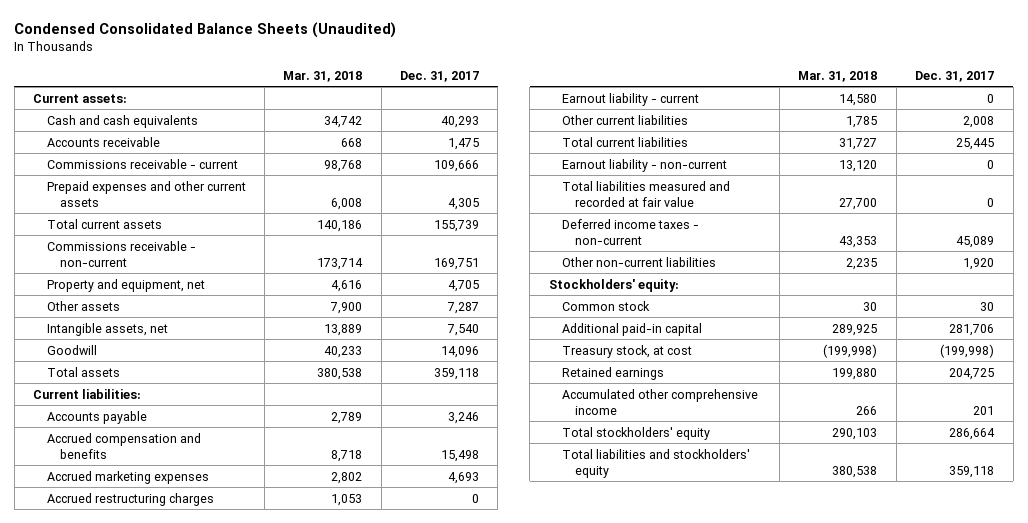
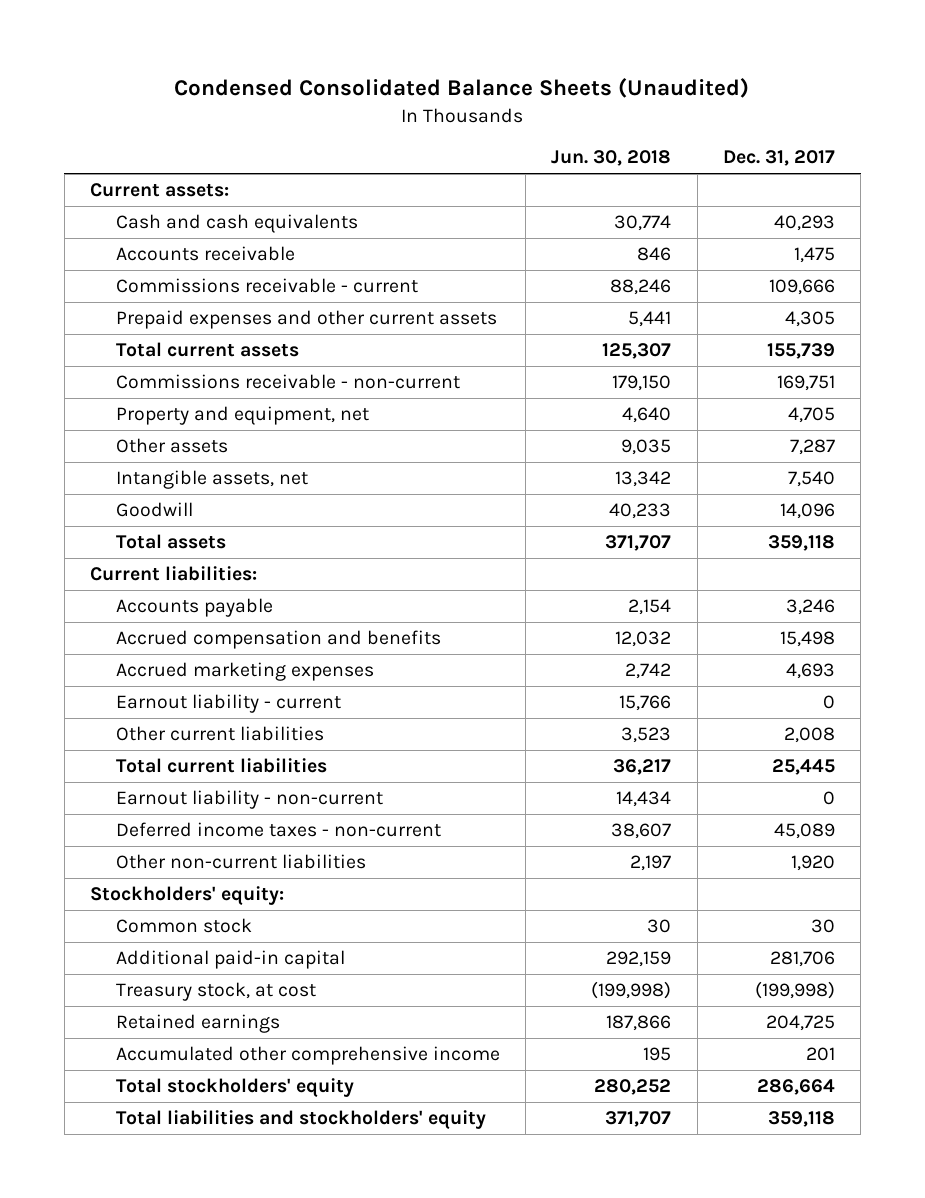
- | Mar. 31, 2018 | Dec. 31, 2017
+ | Jun. 30, 2018 | Dec. 31, 2017
- Accrued restructuring charges | 1,053 | 0
- Total liabilities measured and recorded at fair value | 27,700 | 0

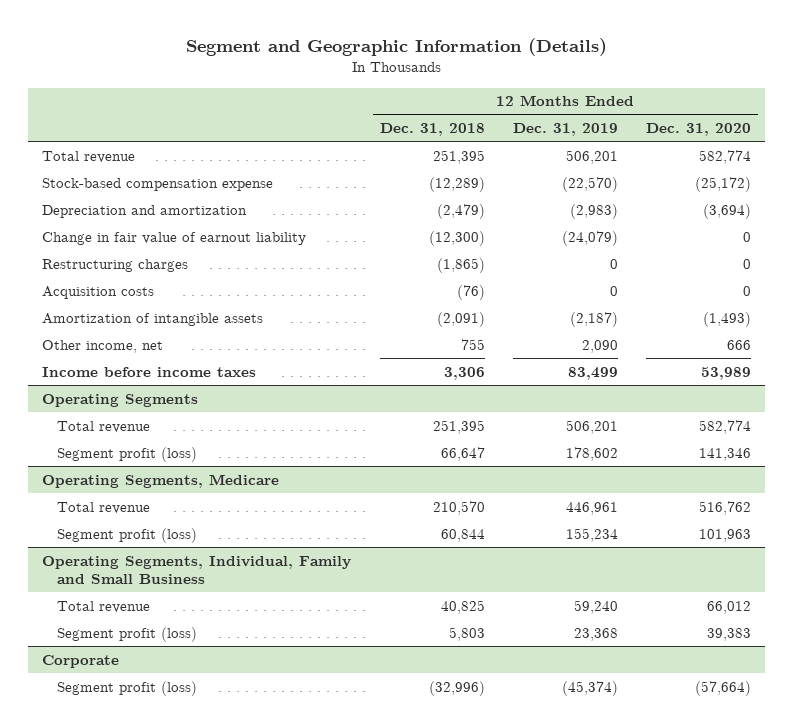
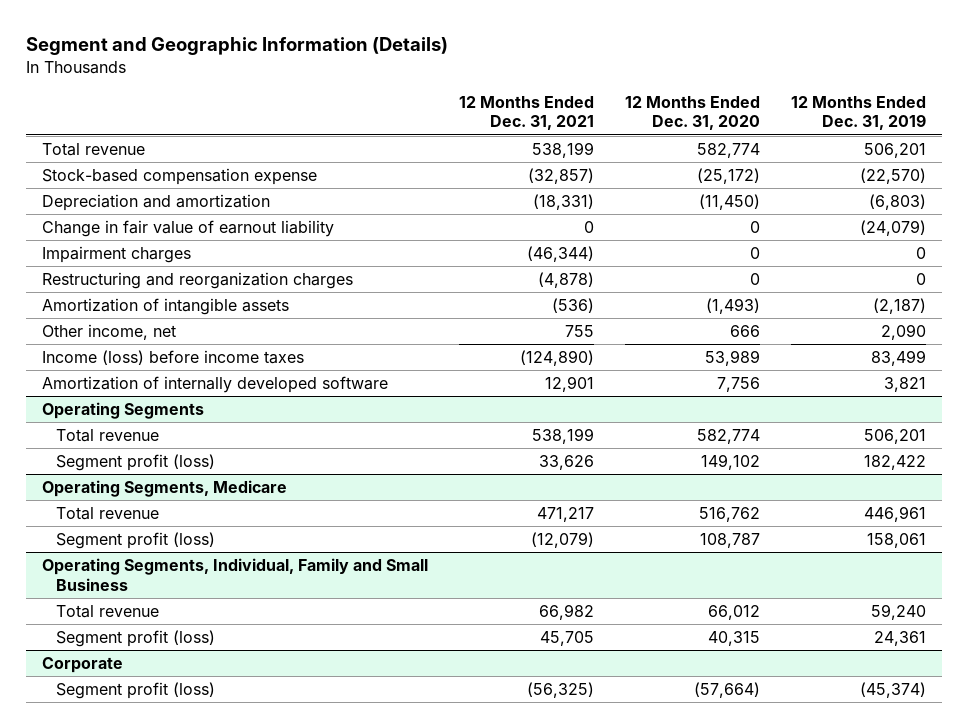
- | 12 Months Ended Dec. 31, 2018 | 12 Months Ended Dec. 31, 2019 | 12 Months Ended Dec. 31, 2020
+ | 12 Months Ended Dec. 31, 2021 | 12 Months Ended Dec. 31, 2020 | 12 Months Ended Dec. 31, 2019
- Depreciation and amortization | (2,479) | (2,983) | (3,694)
+ Depreciation and amortization | (18,331) | (11,450) | (6,803)
- Restructuring charges | (1,865) | 0 | 0
- Acquisition costs | (76) | 0 | 0
+ Impairment charges | (46,344) | 0 | 0
+ Restructuring and reorganization charges | (4,878) | 0 | 0
- Income before income taxes | 3,306 | 83,499 | 53,989
+ Income (loss) before income taxes | (124,890) | 53,989 | 83,499
+ Amortization of internally developed software | 12,901 | 7,756 | 3,821
@ Operating Segments
- Segment profit (loss) | 66,647 | 178,602 | 141,346
+ Segment profit (loss) | 33,626 | 149,102 | 182,422
@ Operating Segments, Medicare
- Segment profit (loss) | 60,844 | 155,234 | 101,963
+ Segment profit (loss) | (12,079) | 108,787 | 158,061
@ Operating Segments, Individual, Family and Small Business
- Segment profit (loss) | 5,803 | 23,368 | 39,383
+ Segment profit (loss) | 45,705 | 40,315 | 24,361

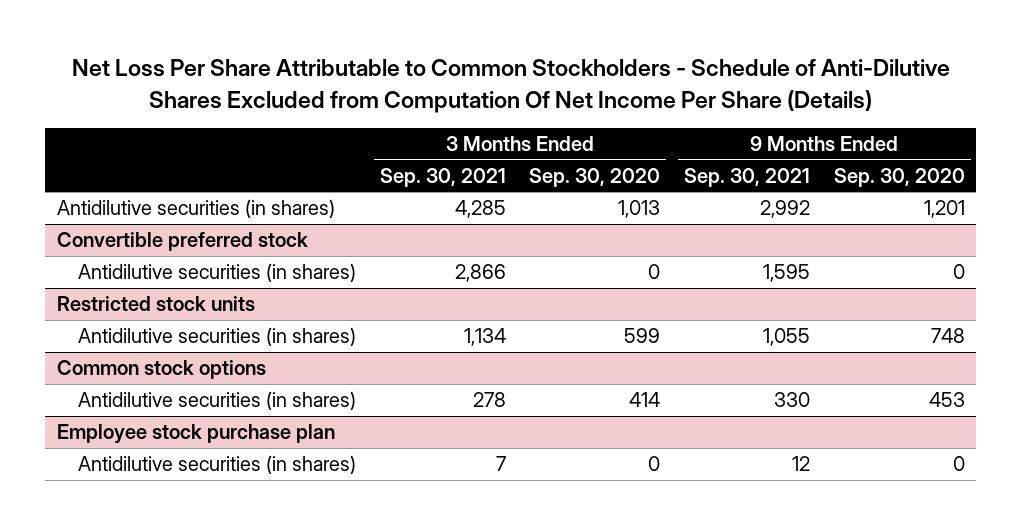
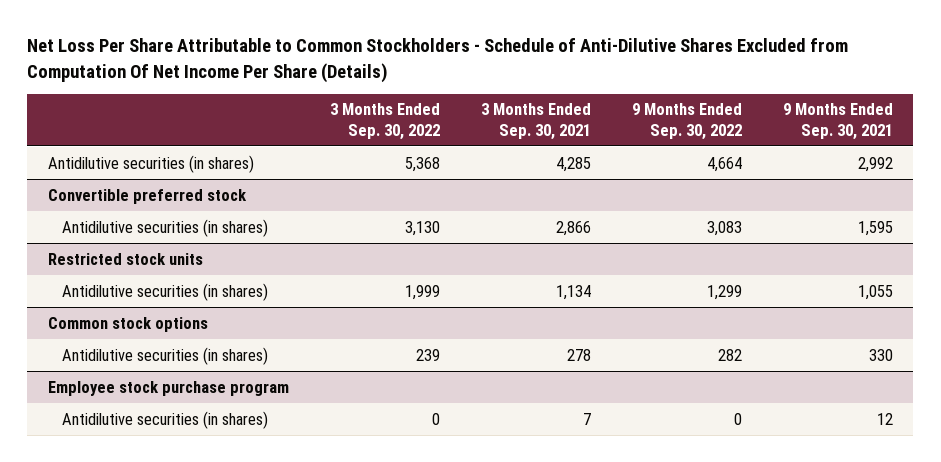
- | 3 Months Ended Sep. 30, 2021 | 3 Months Ended Sep. 30, 2020 | 9 Months Ended Sep. 30, 2021 | 9 Months Ended Sep. 30, 2020
+ | 3 Months Ended Sep. 30, 2022 | 3 Months Ended Sep. 30, 2021 | 9 Months Ended Sep. 30, 2022 | 9 Months Ended Sep. 30, 2021
- Employee stock purchase plan
+ Employee stock purchase program

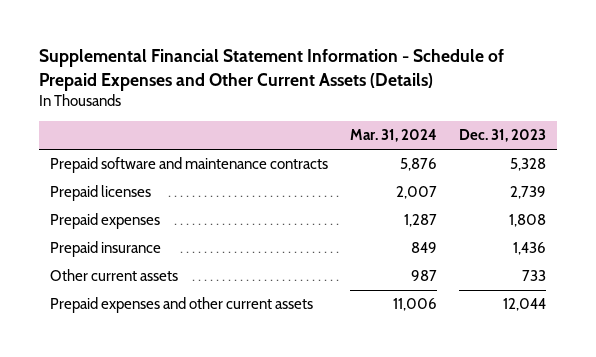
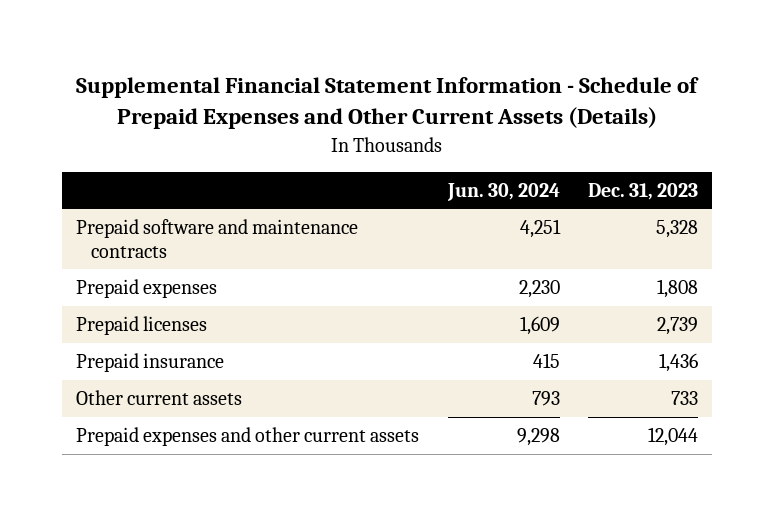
- | Mar. 31, 2024 | Dec. 31, 2023
+ | Jun. 30, 2024 | Dec. 31, 2023
moved down: Prepaid licenses | 1,609 | 2,739

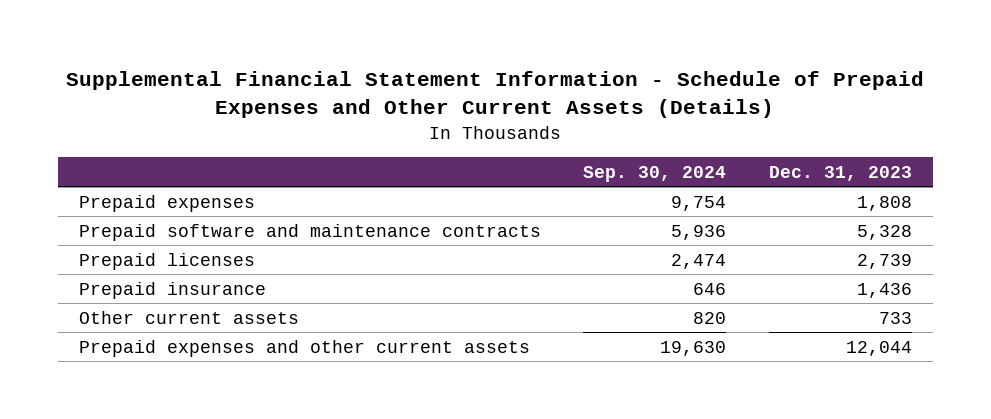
- | Jun. 30, 2024 | Dec. 31, 2023
+ | Sep. 30, 2024 | Dec. 31, 2023
moved down: Prepaid software and maintenance contracts | 5,936 | 5,328

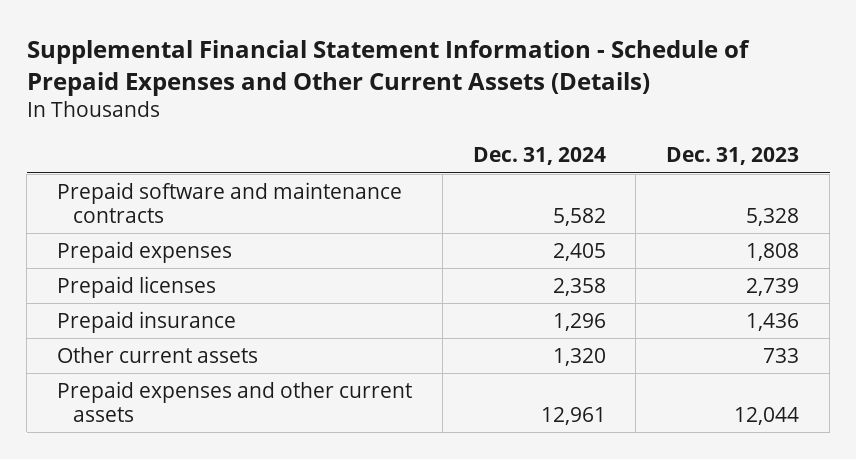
- | Sep. 30, 2024 | Dec. 31, 2023
+ | Dec. 31, 2024 | Dec. 31, 2023
moved down: Prepaid expenses | 2,405 | 1,808

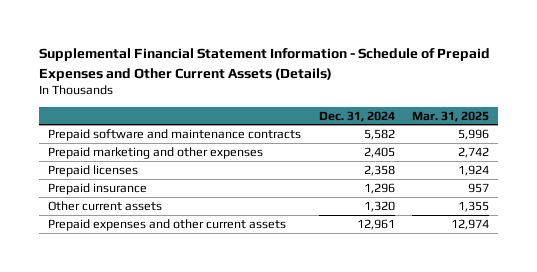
- | Dec. 31, 2024 | Dec. 31, 2023
+ | Dec. 31, 2024 | Mar. 31, 2025
- Prepaid expenses | 2,405 | 1,808
+ Prepaid marketing and other expenses | 2,405 | 2,742

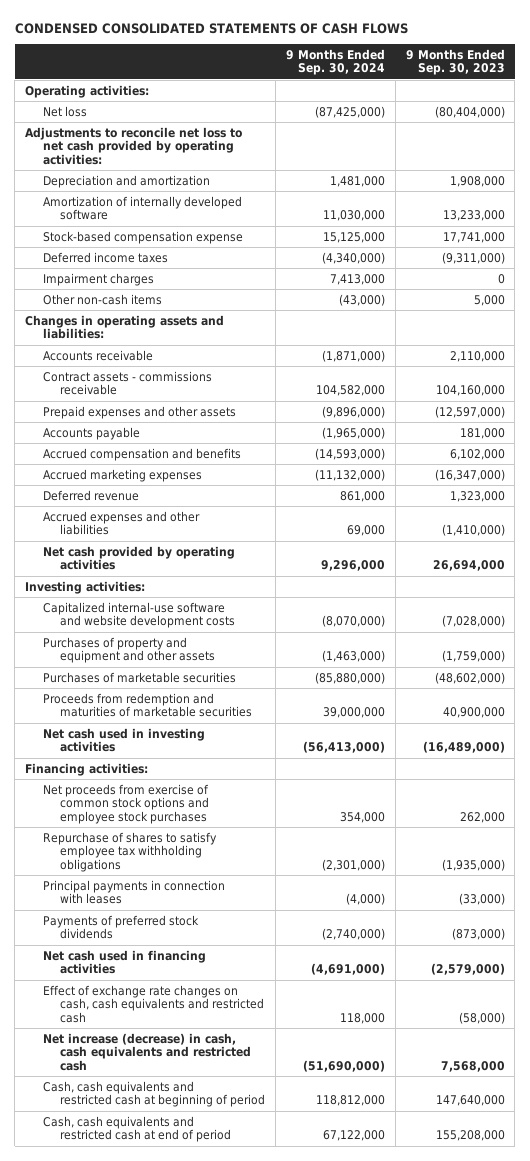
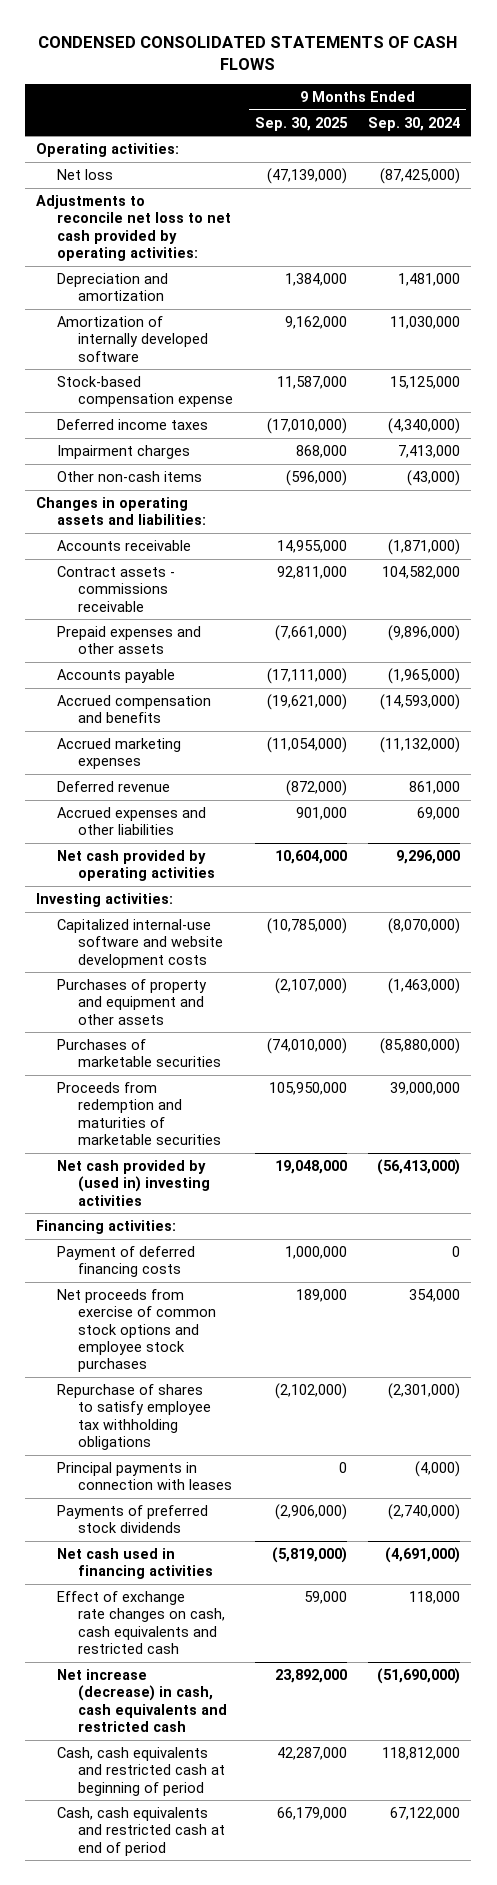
- | 9 Months Ended Sep. 30, 2024 | 9 Months Ended Sep. 30, 2023
+ | 9 Months Ended Sep. 30, 2025 | 9 Months Ended Sep. 30, 2024
- Net cash used in investing activities | (56,413,000) | (16,489,000)
+ Net cash provided by (used in) investing activities | 19,048,000 | (56,413,000)
+ Payment of deferred financing costs | 1,000,000 | 0

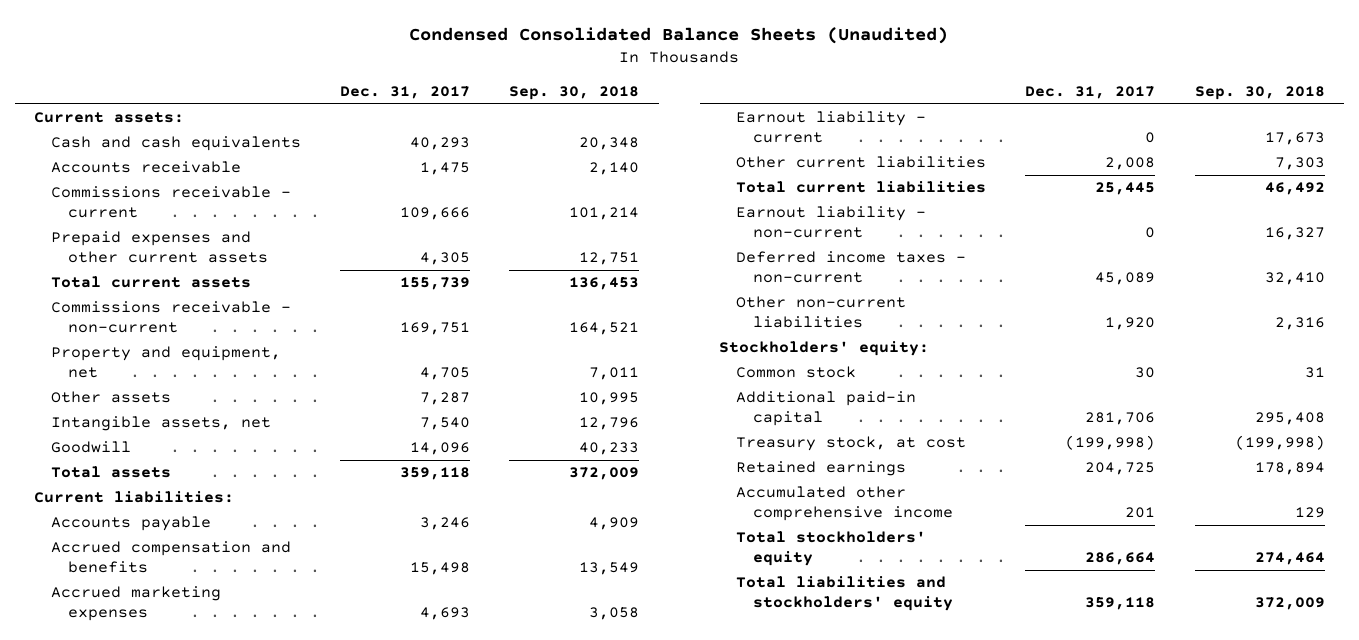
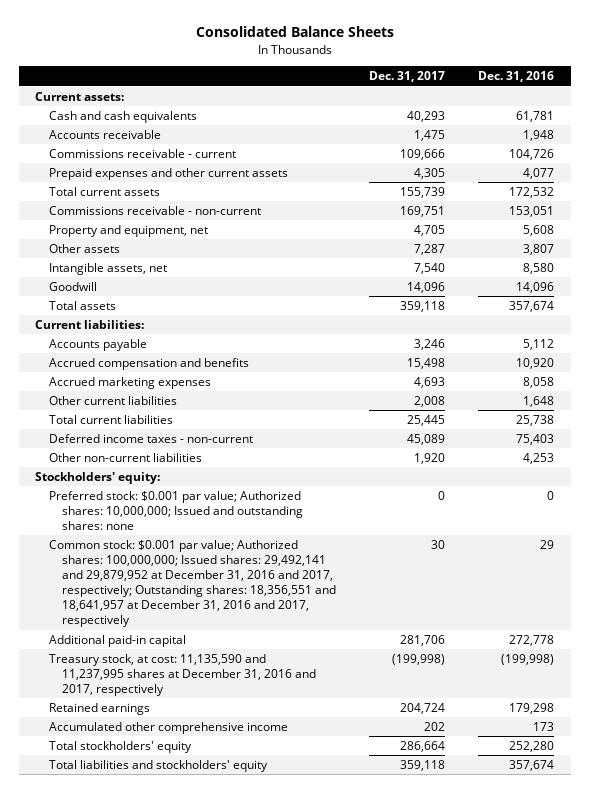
- Condensed Consolidated Balance Sheets (Unaudited)
+ Consolidated Balance Sheets
- | Dec. 31, 2017 | Sep. 30, 2018
+ | Dec. 31, 2017 | Dec. 31, 2016
- Earnout liability - current | 0 | 17,673
- Earnout liability - non-current | 0 | 16,327
- Common stock | 30 | 31
+ Preferred stock: $0.001 par value; Authorized shares: 10,000,000; Issued and outstanding shares: none | 0 | 0
+ Common stock: $0.001 par value; Authorized shares: 100,000,000; Issued shares: 29,492,141 and 29,879,952 at December 31, 2016 and 2017, respectively; Outstanding shares: 18,356,551 and 18,641,957 at December 31, 2016 and 2017, respectively | 30 | 29
- Treasury stock, at cost | (199,998) | (199,998)
- Retained earnings | 204,725 | 178,894
- Accumulated other comprehensive income | 201 | 129
+ Treasury stock, at cost: 11,135,590 and 11,237,995 shares at December 31, 2016 and 2017, respectively | (199,998) | (199,998)
+ Retained earnings | 204,724 | 179,298
+ Accumulated other comprehensive income | 202 | 173

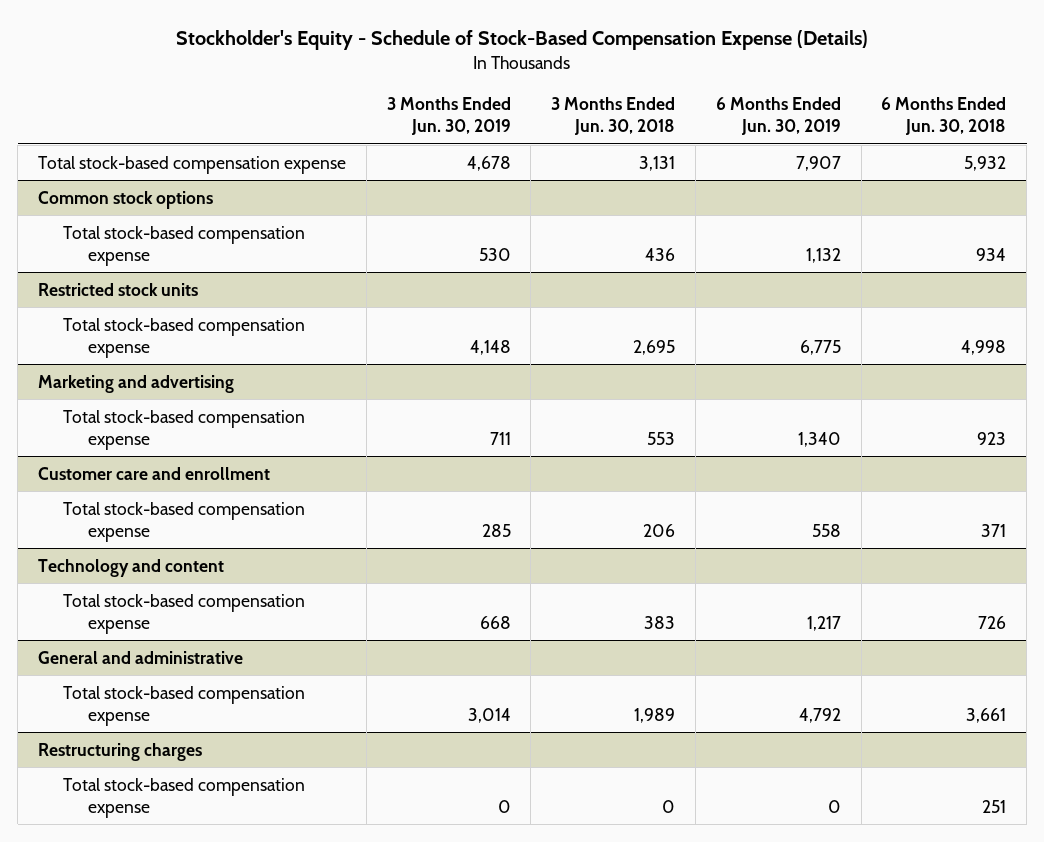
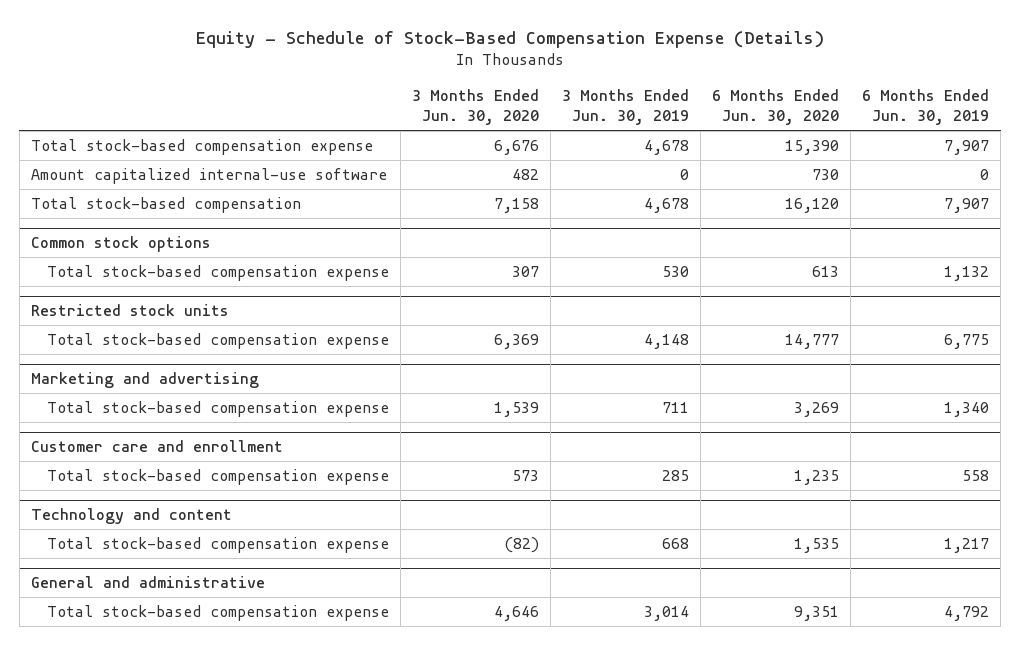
- Stockholder's Equity - Schedule of Stock-Based Compensation Expense (Details)
+ Equity - Schedule of Stock-Based Compensation Expense (Details)
- | 3 Months Ended Jun. 30, 2019 | 3 Months Ended Jun. 30, 2018 | 6 Months Ended Jun. 30, 2019 | 6 Months Ended Jun. 30, 2018
+ | 3 Months Ended Jun. 30, 2020 | 3 Months Ended Jun. 30, 2019 | 6 Months Ended Jun. 30, 2020 | 6 Months Ended Jun. 30, 2019
+ Amount capitalized internal-use software | 482 | 0 | 730 | 0
+ Total stock-based compensation | 7,158 | 4,678 | 16,120 | 7,907
- Restructuring charges
- Total stock-based compensation expense | 0 | 0 | 0 | 251

